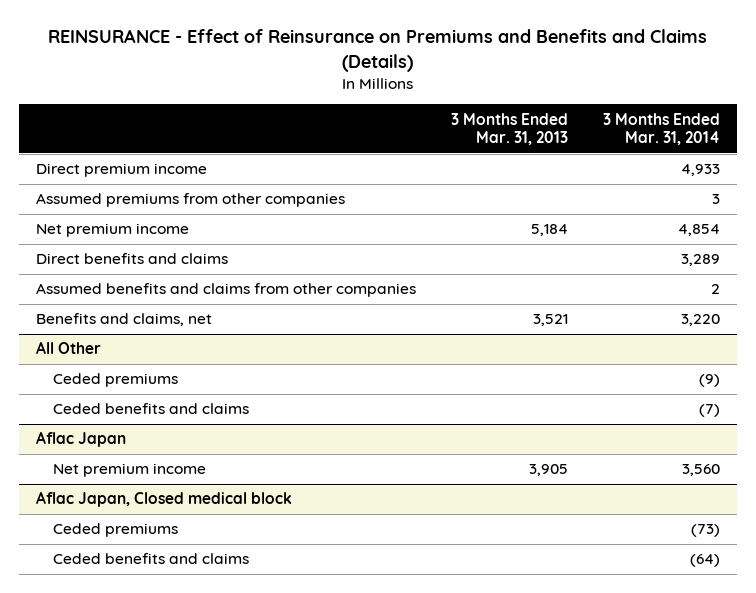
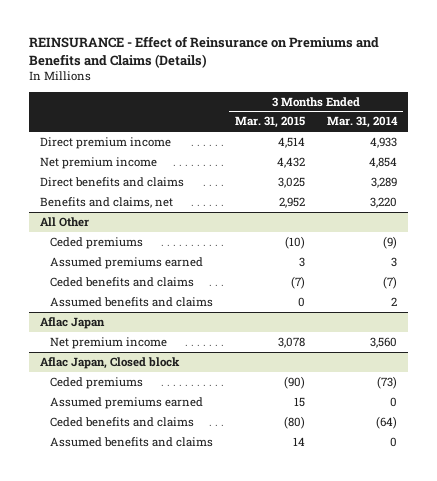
- | 3 Months Ended Mar. 31, 2013 | 3 Months Ended Mar. 31, 2014
+ | 3 Months Ended Mar. 31, 2015 | 3 Months Ended Mar. 31, 2014
- Assumed premiums from other companies | | 3
- Assumed benefits and claims from other companies | | 2
@ All Other
+ Assumed premiums earned | 3 | 3
+ Assumed benefits and claims | 0 | 2
- Aflac Japan, Closed medical block
+ Aflac Japan, Closed block
+ Assumed premiums earned | 15 | 0
+ Assumed benefits and claims | 14 | 0

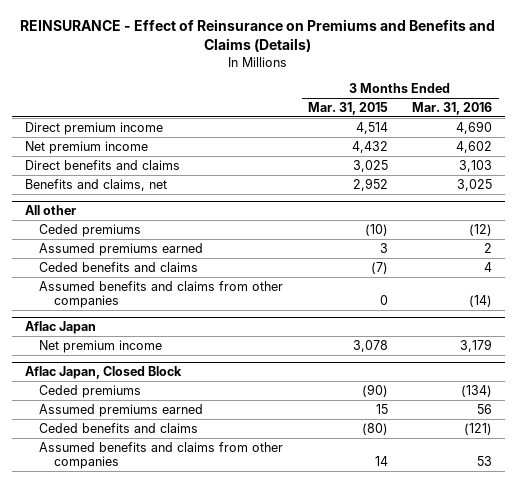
- | 3 Months Ended Mar. 31, 2015 | 3 Months Ended Mar. 31, 2014
+ | 3 Months Ended Mar. 31, 2015 | 3 Months Ended Mar. 31, 2016
- All Other
+ All other
- Assumed benefits and claims | 0 | 2
+ Assumed benefits and claims from other companies | 0 | (14)
- Aflac Japan, Closed block
+ Aflac Japan, Closed Block
- Assumed benefits and claims | 14 | 0
+ Assumed benefits and claims from other companies | 14 | 53

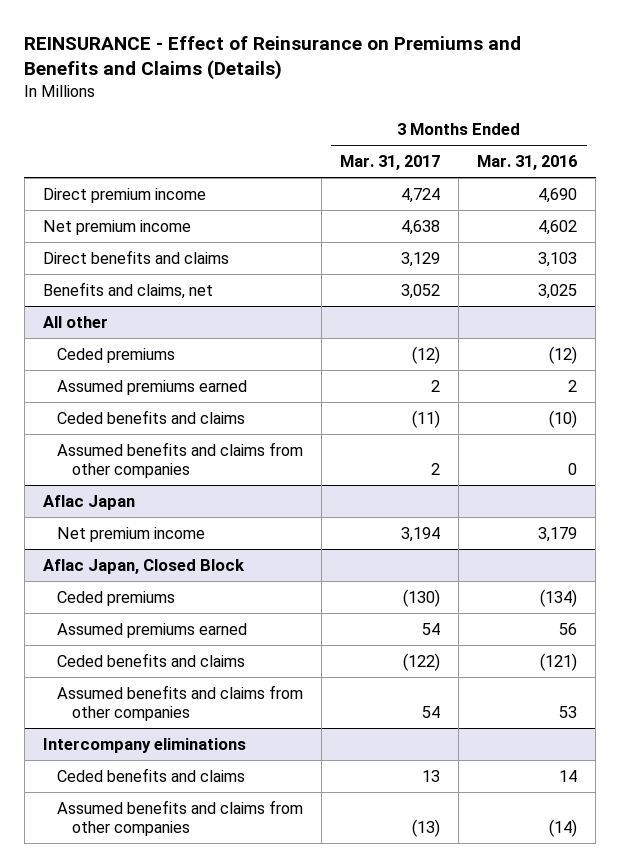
- | 3 Months Ended Mar. 31, 2015 | 3 Months Ended Mar. 31, 2016
+ | 3 Months Ended Mar. 31, 2017 | 3 Months Ended Mar. 31, 2016
@ All other
- Ceded benefits and claims | (7) | 4
- Assumed benefits and claims from other companies | 0 | (14)
+ Ceded benefits and claims | (11) | (10)
+ Assumed benefits and claims from other companies | 2 | 0
+ Intercompany eliminations
+ Ceded benefits and claims | 13 | 14
+ Assumed benefits and claims from other companies | (13) | (14)

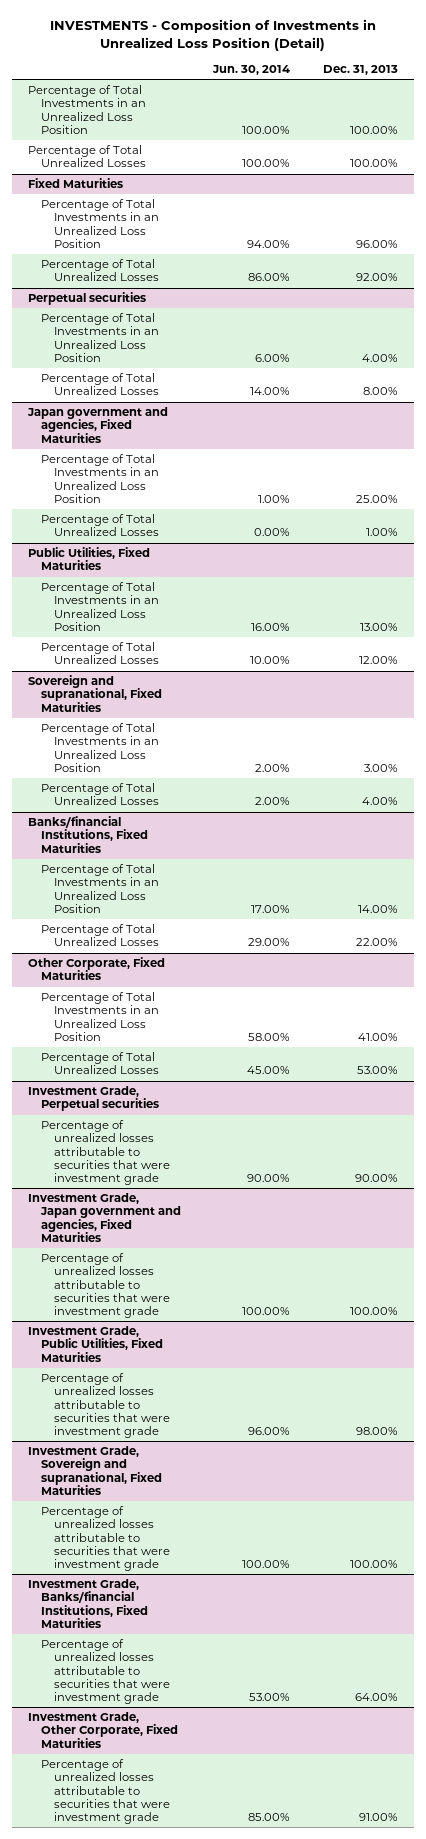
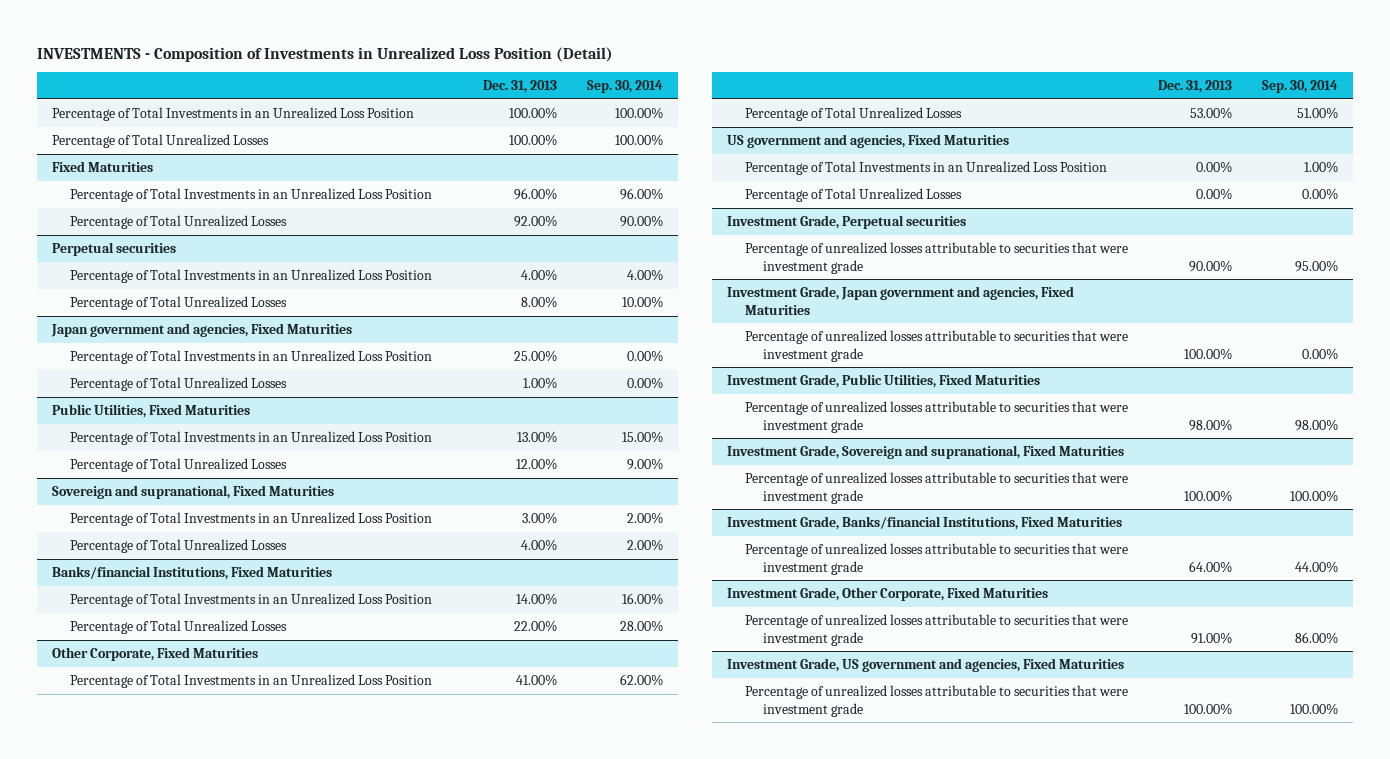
- | Jun. 30, 2014 | Dec. 31, 2013
+ | Dec. 31, 2013 | Sep. 30, 2014
+ US government and agencies, Fixed Maturities
+ Percentage of Total Investments in an Unrealized Loss Position | 0.00% | 1.00%
+ Percentage of Total Unrealized Losses | 0.00% | 0.00%
+ Investment Grade, US government and agencies, Fixed Maturities
+ Percentage of unrealized losses attributable to securities that were investment grade | 100.00% | 100.00%

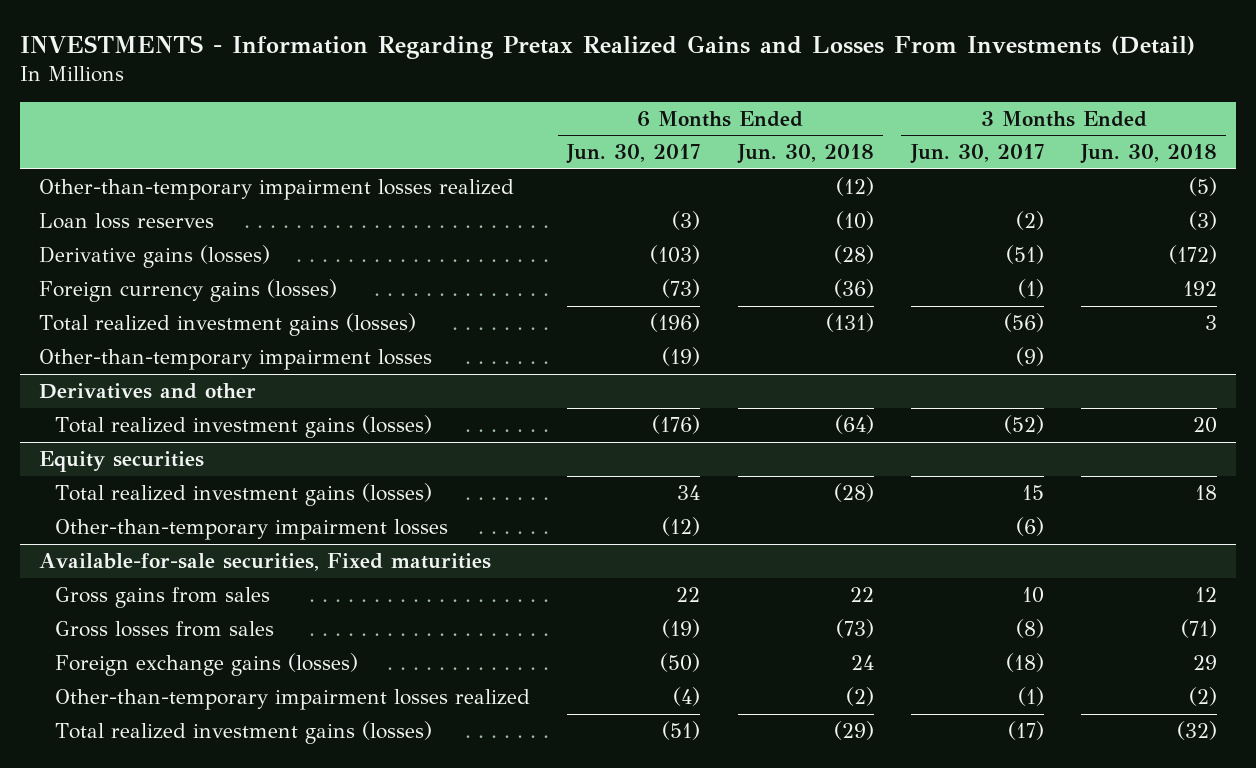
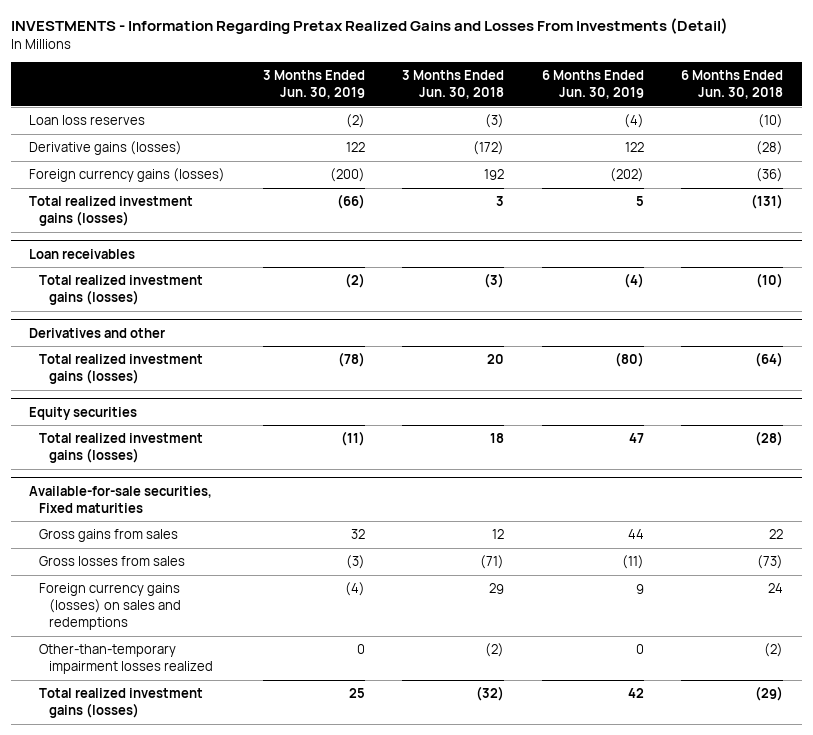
- | 6 Months Ended Jun. 30, 2017 | 6 Months Ended Jun. 30, 2018 | 3 Months Ended Jun. 30, 2017 | 3 Months Ended Jun. 30, 2018
+ | 3 Months Ended Jun. 30, 2019 | 3 Months Ended Jun. 30, 2018 | 6 Months Ended Jun. 30, 2019 | 6 Months Ended Jun. 30, 2018
- Other-than-temporary impairment losses realized | | (12) | | (5)
- Other-than-temporary impairment losses | (19) | | (9) |
+ Loan receivables
+ Total realized investment gains (losses) | (2) | (3) | (4) | (10)
@ Equity securities
- Other-than-temporary impairment losses | (12) | | (6) |
@ Available-for-sale securities, Fixed maturities
- Foreign exchange gains (losses) | (50) | 24 | (18) | 29
+ Foreign currency gains (losses) on sales and redemptions | (4) | 29 | 9 | 24

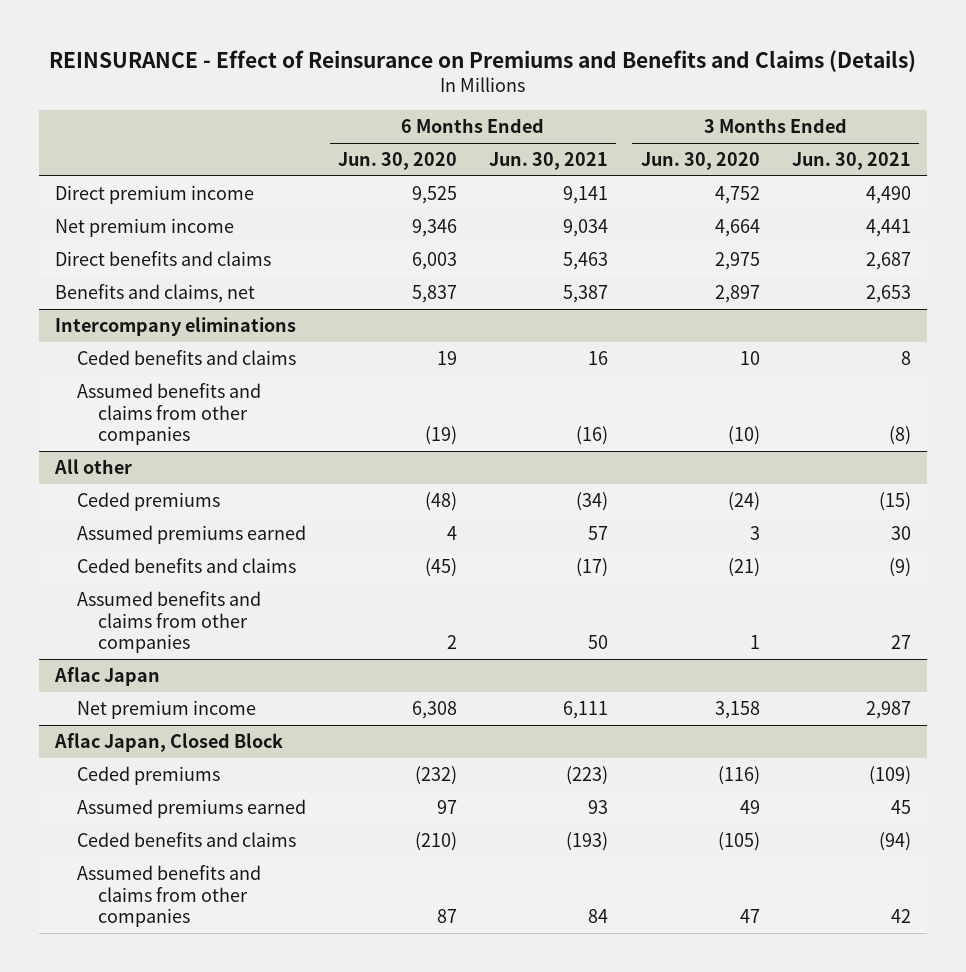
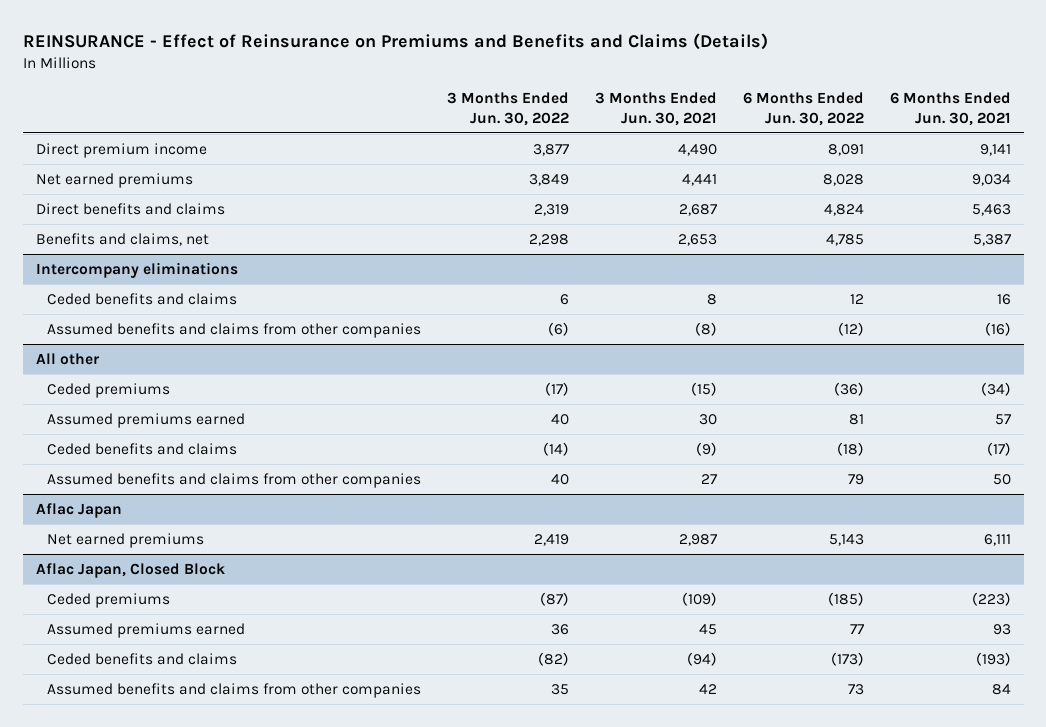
- | 6 Months Ended Jun. 30, 2020 | 6 Months Ended Jun. 30, 2021 | 3 Months Ended Jun. 30, 2020 | 3 Months Ended Jun. 30, 2021
+ | 3 Months Ended Jun. 30, 2022 | 3 Months Ended Jun. 30, 2021 | 6 Months Ended Jun. 30, 2022 | 6 Months Ended Jun. 30, 2021
- Net premium income | 9,346 | 9,034 | 4,664 | 4,441
+ Net earned premiums | 3,849 | 4,441 | 8,028 | 9,034
@ Aflac Japan
- Net premium income | 6,308 | 6,111 | 3,158 | 2,987
+ Net earned premiums | 2,419 | 2,987 | 5,143 | 6,111

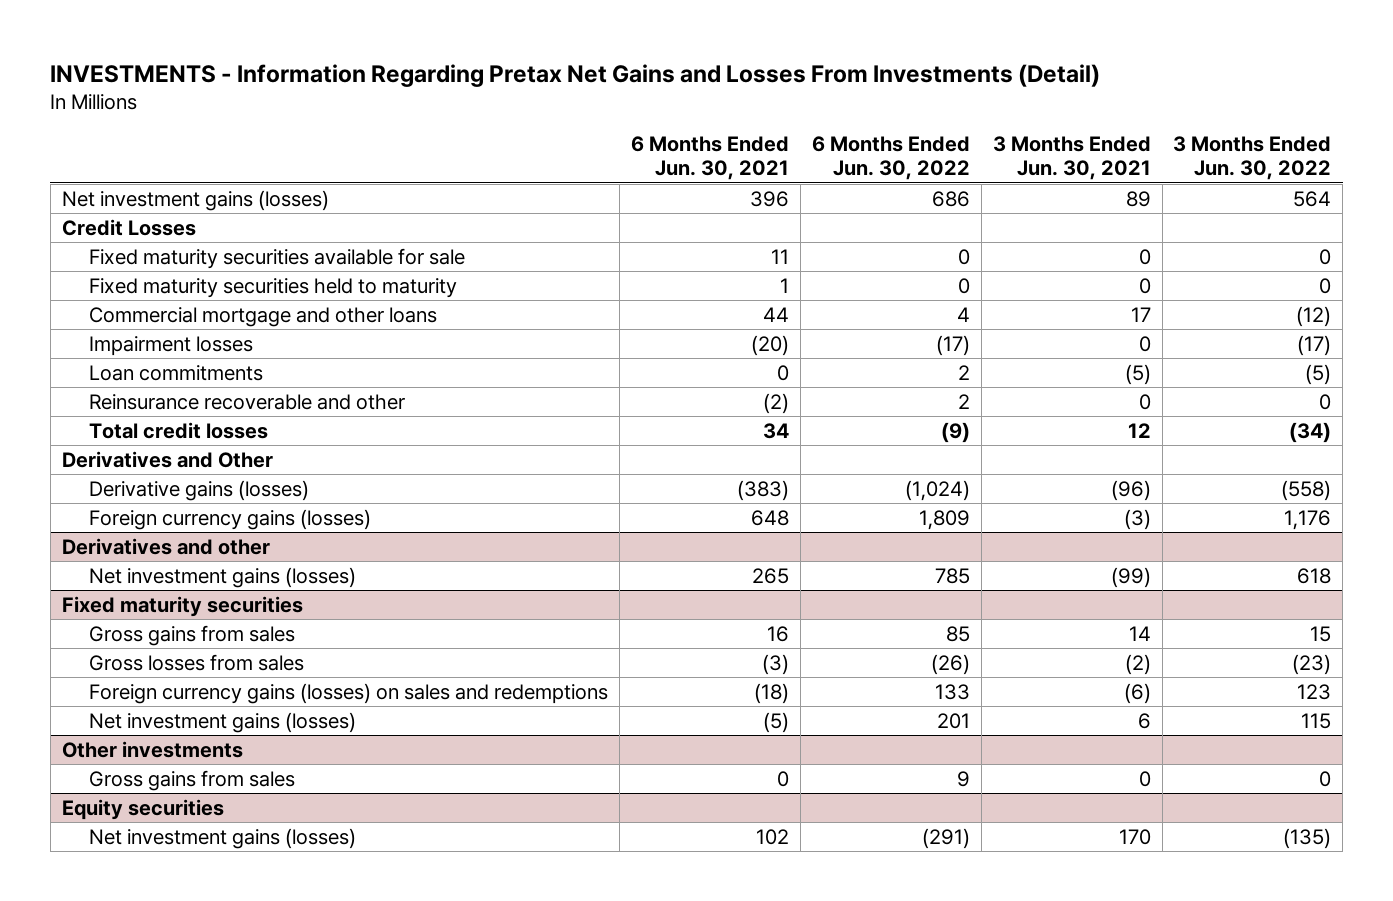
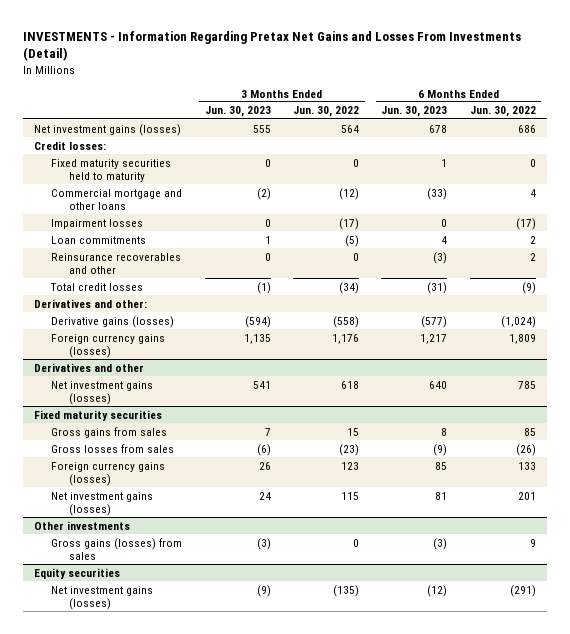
- | 6 Months Ended Jun. 30, 2021 | 6 Months Ended Jun. 30, 2022 | 3 Months Ended Jun. 30, 2021 | 3 Months Ended Jun. 30, 2022
+ | 3 Months Ended Jun. 30, 2023 | 3 Months Ended Jun. 30, 2022 | 6 Months Ended Jun. 30, 2023 | 6 Months Ended Jun. 30, 2022
- Credit Losses
- Fixed maturity securities available for sale | 11 | 0 | 0 | 0
+ Credit losses:
- Reinsurance recoverable and other | (2) | 2 | 0 | 0
+ Reinsurance recoverables and other | 0 | 0 | (3) | 2
- Derivatives and Other
+ Derivatives and other:
@ Fixed maturity securities
- Foreign currency gains (losses) on sales and redemptions | (18) | 133 | (6) | 123
+ Foreign currency gains (losses) | 26 | 123 | 85 | 133
@ Other investments
- Gross gains from sales | 0 | 9 | 0 | 0
+ Gross gains (losses) from sales | (3) | 0 | (3) | 9

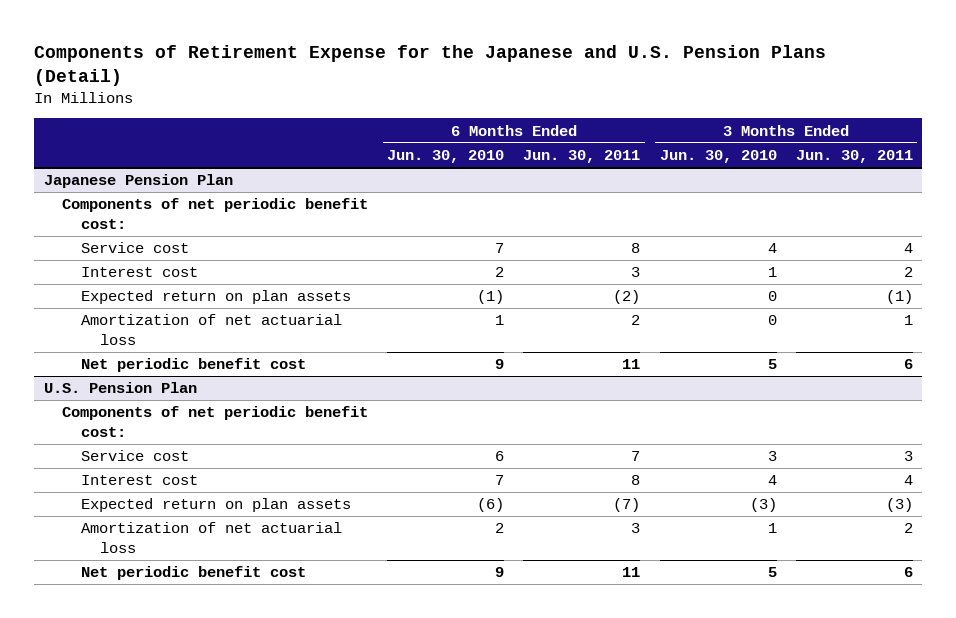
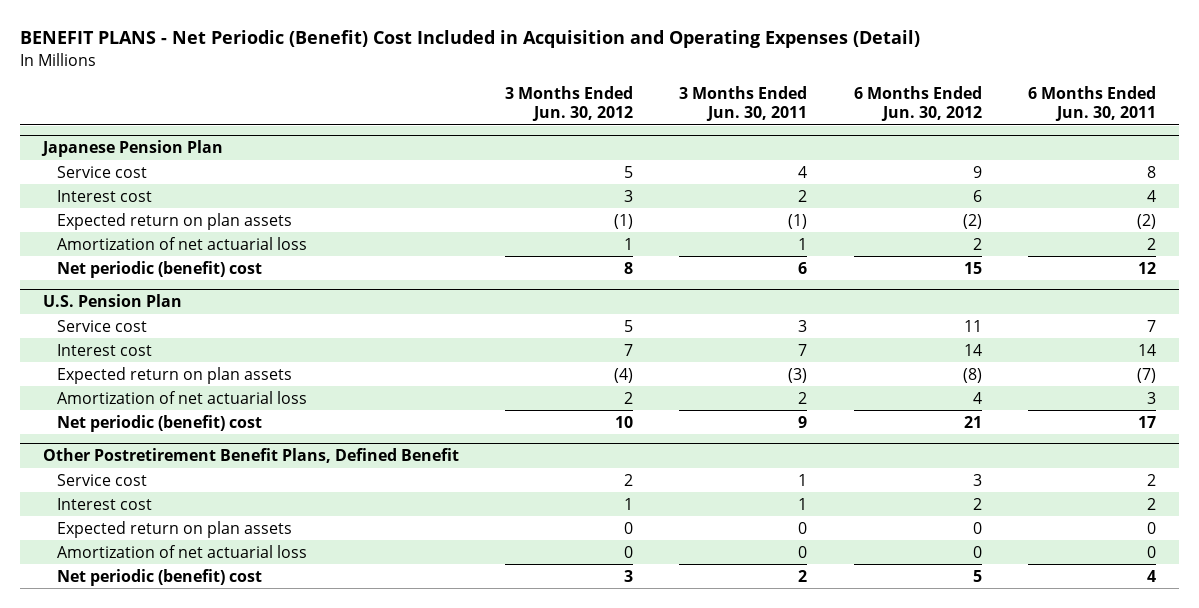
- Components of Retirement Expense for the Japanese and U.S. Pension Plans (Detail)
+ BENEFIT PLANS - Net Periodic (Benefit) Cost Included in Acquisition and Operating Expenses (Detail)
- | 6 Months Ended Jun. 30, 2010 | 6 Months Ended Jun. 30, 2011 | 3 Months Ended Jun. 30, 2010 | 3 Months Ended Jun. 30, 2011
+ | 3 Months Ended Jun. 30, 2012 | 3 Months Ended Jun. 30, 2011 | 6 Months Ended Jun. 30, 2012 | 6 Months Ended Jun. 30, 2011
@ Japanese Pension Plan
- Components of net periodic benefit cost:
- Interest cost | 2 | 3 | 1 | 2
+ Interest cost | 3 | 2 | 6 | 4
- Net periodic benefit cost | 9 | 11 | 5 | 6
+ Net periodic (benefit) cost | 8 | 6 | 15 | 12
@ U.S. Pension Plan
- Components of net periodic benefit cost:
- Interest cost | 7 | 8 | 4 | 4
+ Interest cost | 7 | 7 | 14 | 14
- Net periodic benefit cost | 9 | 11 | 5 | 6
+ Net periodic (benefit) cost | 10 | 9 | 21 | 17
+ Other Postretirement Benefit Plans, Defined Benefit
+ Service cost | 2 | 1 | 3 | 2
+ Interest cost | 1 | 1 | 2 | 2
+ Expected return on plan assets | 0 | 0 | 0 | 0
+ Amortization of net actuarial loss | 0 | 0 | 0 | 0
+ Net periodic (benefit) cost | 3 | 2 | 5 | 4

